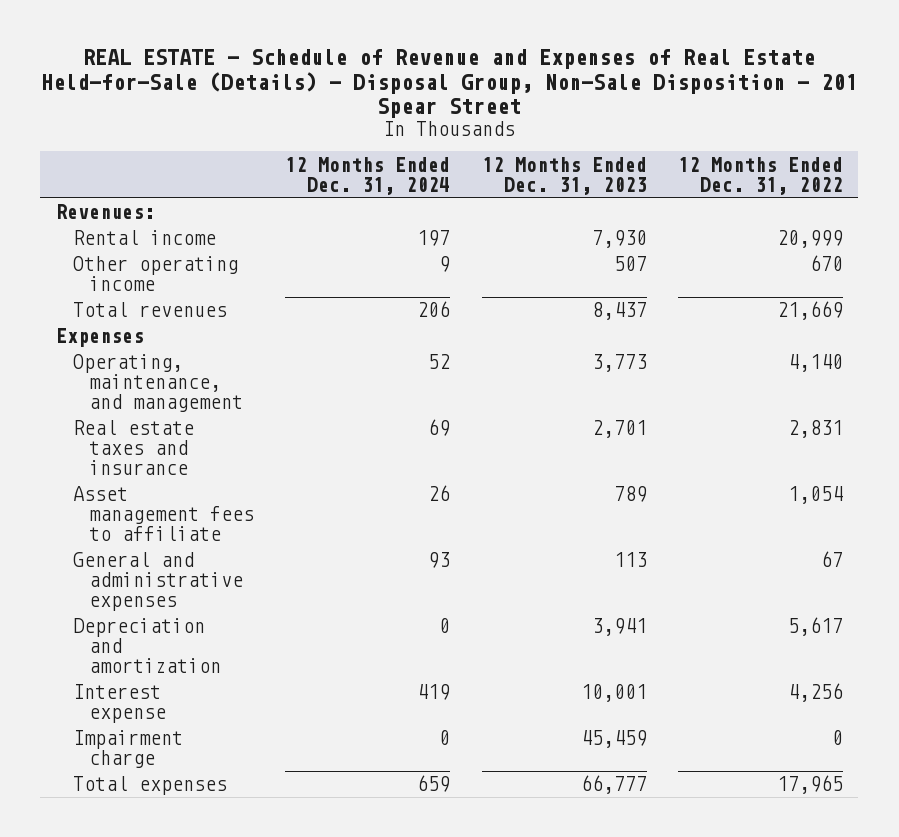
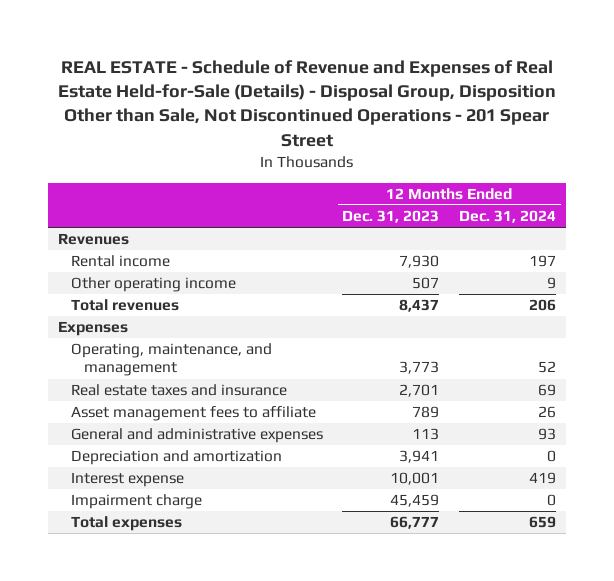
- REAL ESTATE - Schedule of Revenue and Expenses of Real Estate Held-for-Sale (Details) - Disposal Group, Non-Sale Disposition - 201 Spear Street
+ REAL ESTATE - Schedule of Revenue and Expenses of Real Estate Held-for-Sale (Details) - Disposal Group, Disposition Other than Sale, Not Discontinued Operations - 201 Spear Street
- | 12 Months Ended Dec. 31, 2024 | 12 Months Ended Dec. 31, 2023 | 12 Months Ended Dec. 31, 2022
+ | 12 Months Ended Dec. 31, 2023 | 12 Months Ended Dec. 31, 2024
- Revenues:
+ Revenues

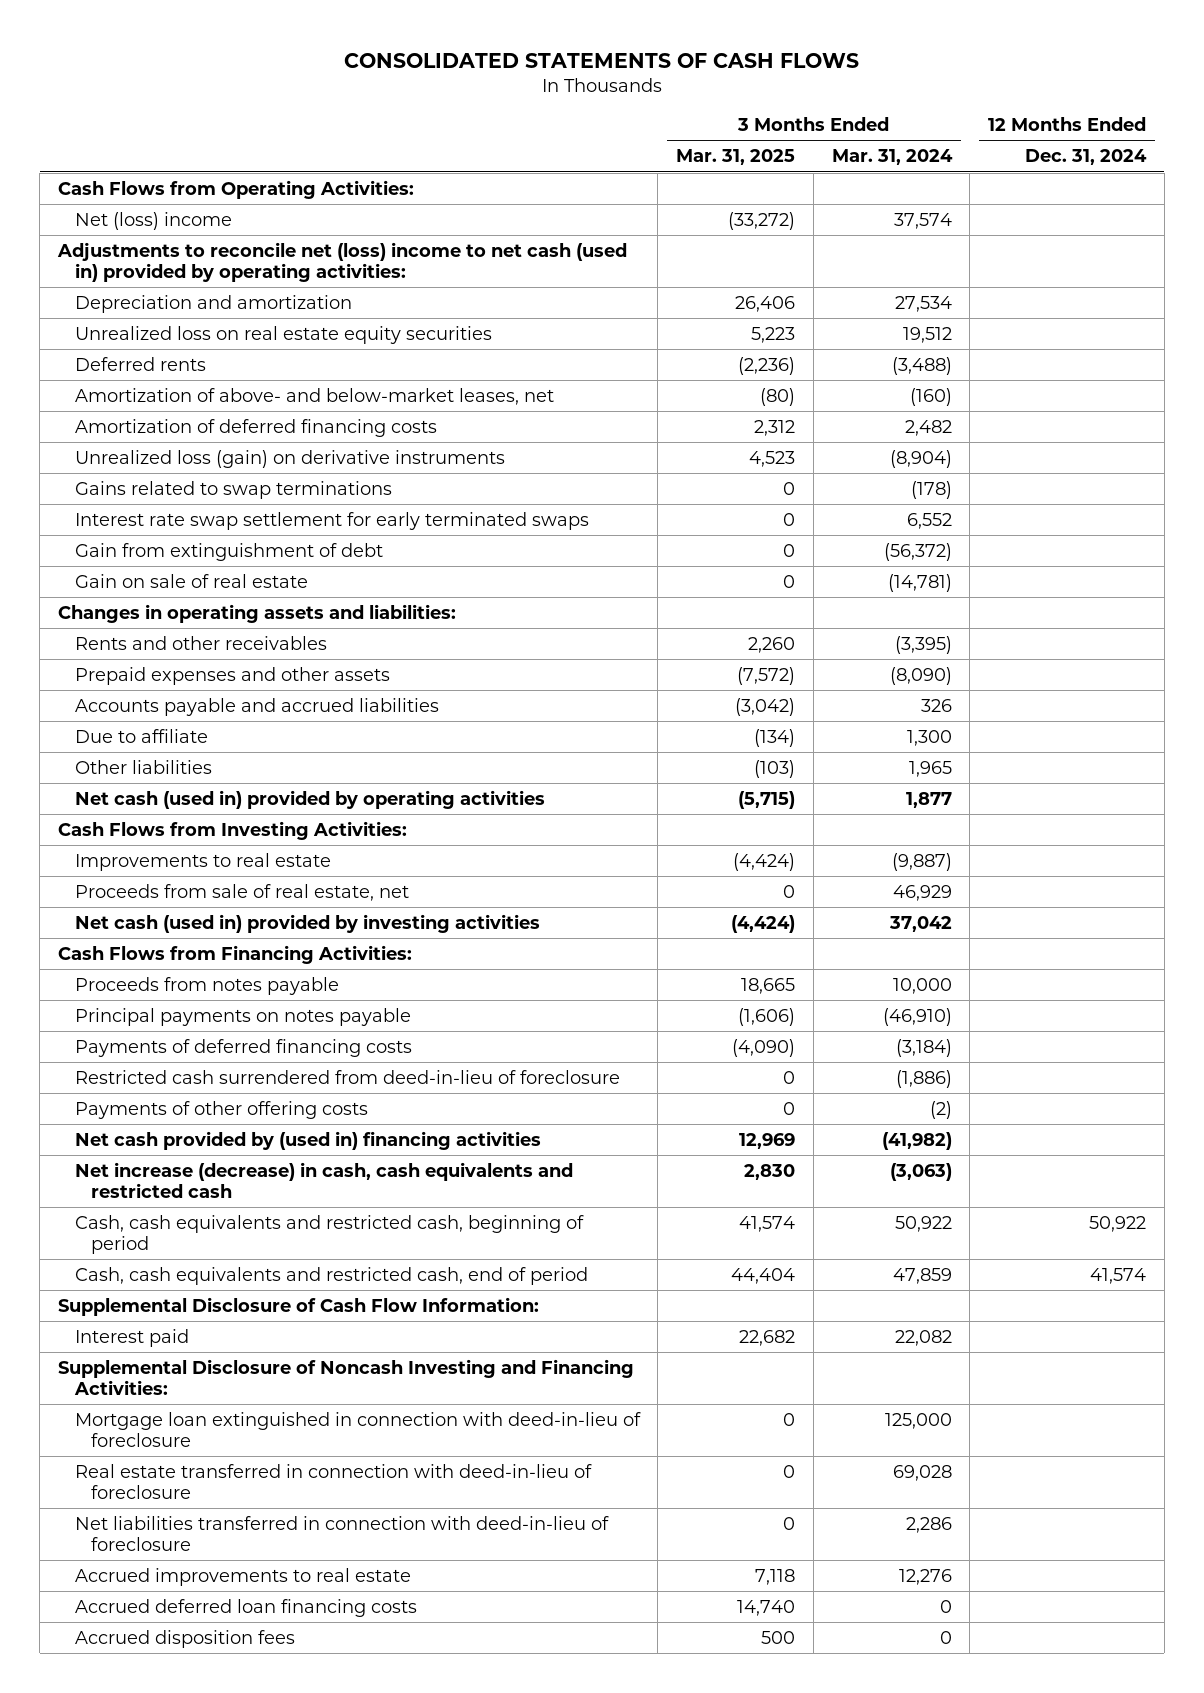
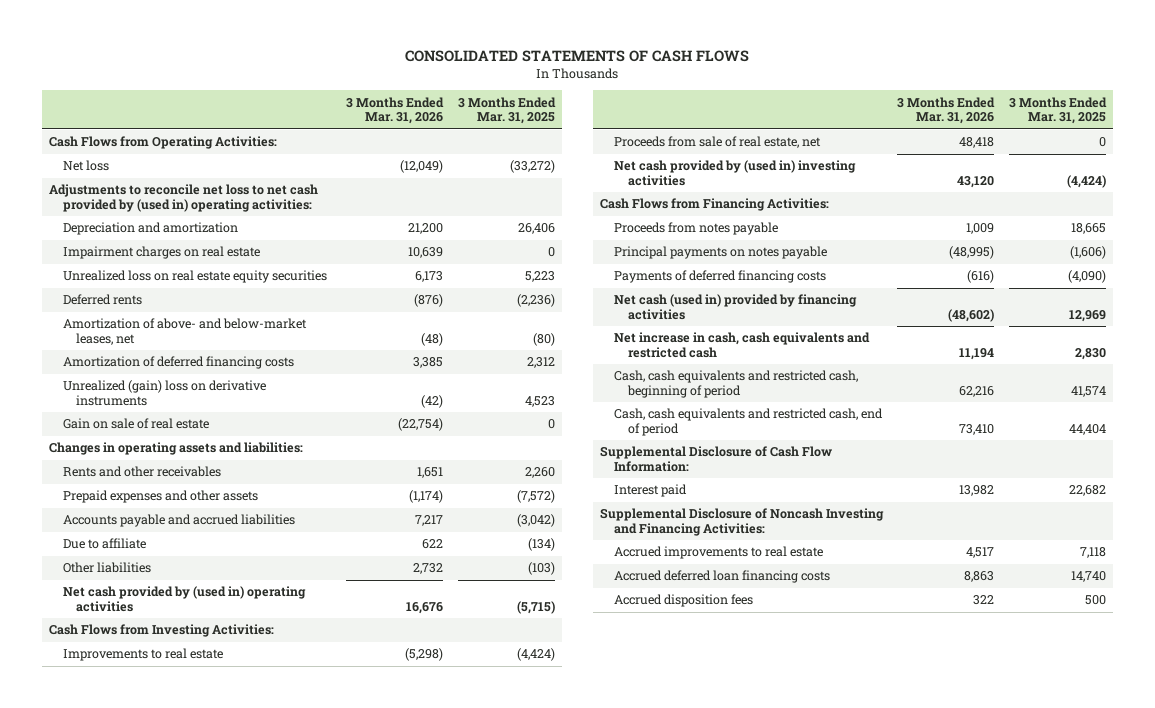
- | 3 Months Ended Mar. 31, 2025 | 3 Months Ended Mar. 31, 2024 | 12 Months Ended Dec. 31, 2024
+ | 3 Months Ended Mar. 31, 2026 | 3 Months Ended Mar. 31, 2025
- Net (loss) income | (33,272) | 37,574 |
- Adjustments to reconcile net (loss) income to net cash (used in) provided by operating activities:
+ Net loss | (12,049) | (33,272)
+ Adjustments to reconcile net loss to net cash provided by (used in) operating activities:
+ Impairment charges on real estate | 10,639 | 0
- Unrealized loss (gain) on derivative instruments | 4,523 | (8,904) |
- Gains related to swap terminations | 0 | (178) |
- Interest rate swap settlement for early terminated swaps | 0 | 6,552 |
- Gain from extinguishment of debt | 0 | (56,372) |
+ Unrealized (gain) loss on derivative instruments | (42) | 4,523
- Net cash (used in) provided by operating activities | (5,715) | 1,877 |
+ Net cash provided by (used in) operating activities | 16,676 | (5,715)
- Net cash (used in) provided by investing activities | (4,424) | 37,042 |
+ Net cash provided by (used in) investing activities | 43,120 | (4,424)
- Restricted cash surrendered from deed-in-lieu of foreclosure | 0 | (1,886) |
- Payments of other offering costs | 0 | (2) |
- Net cash provided by (used in) financing activities | 12,969 | (41,982) |
- Net increase (decrease) in cash, cash equivalents and restricted cash | 2,830 | (3,063) |
+ Net cash (used in) provided by financing activities | (48,602) | 12,969
+ Net increase in cash, cash equivalents and restricted cash | 11,194 | 2,830
- Mortgage loan extinguished in connection with deed-in-lieu of foreclosure | 0 | 125,000 |
- Real estate transferred in connection with deed-in-lieu of foreclosure | 0 | 69,028 |
- Net liabilities transferred in connection with deed-in-lieu of foreclosure | 0 | 2,286 |

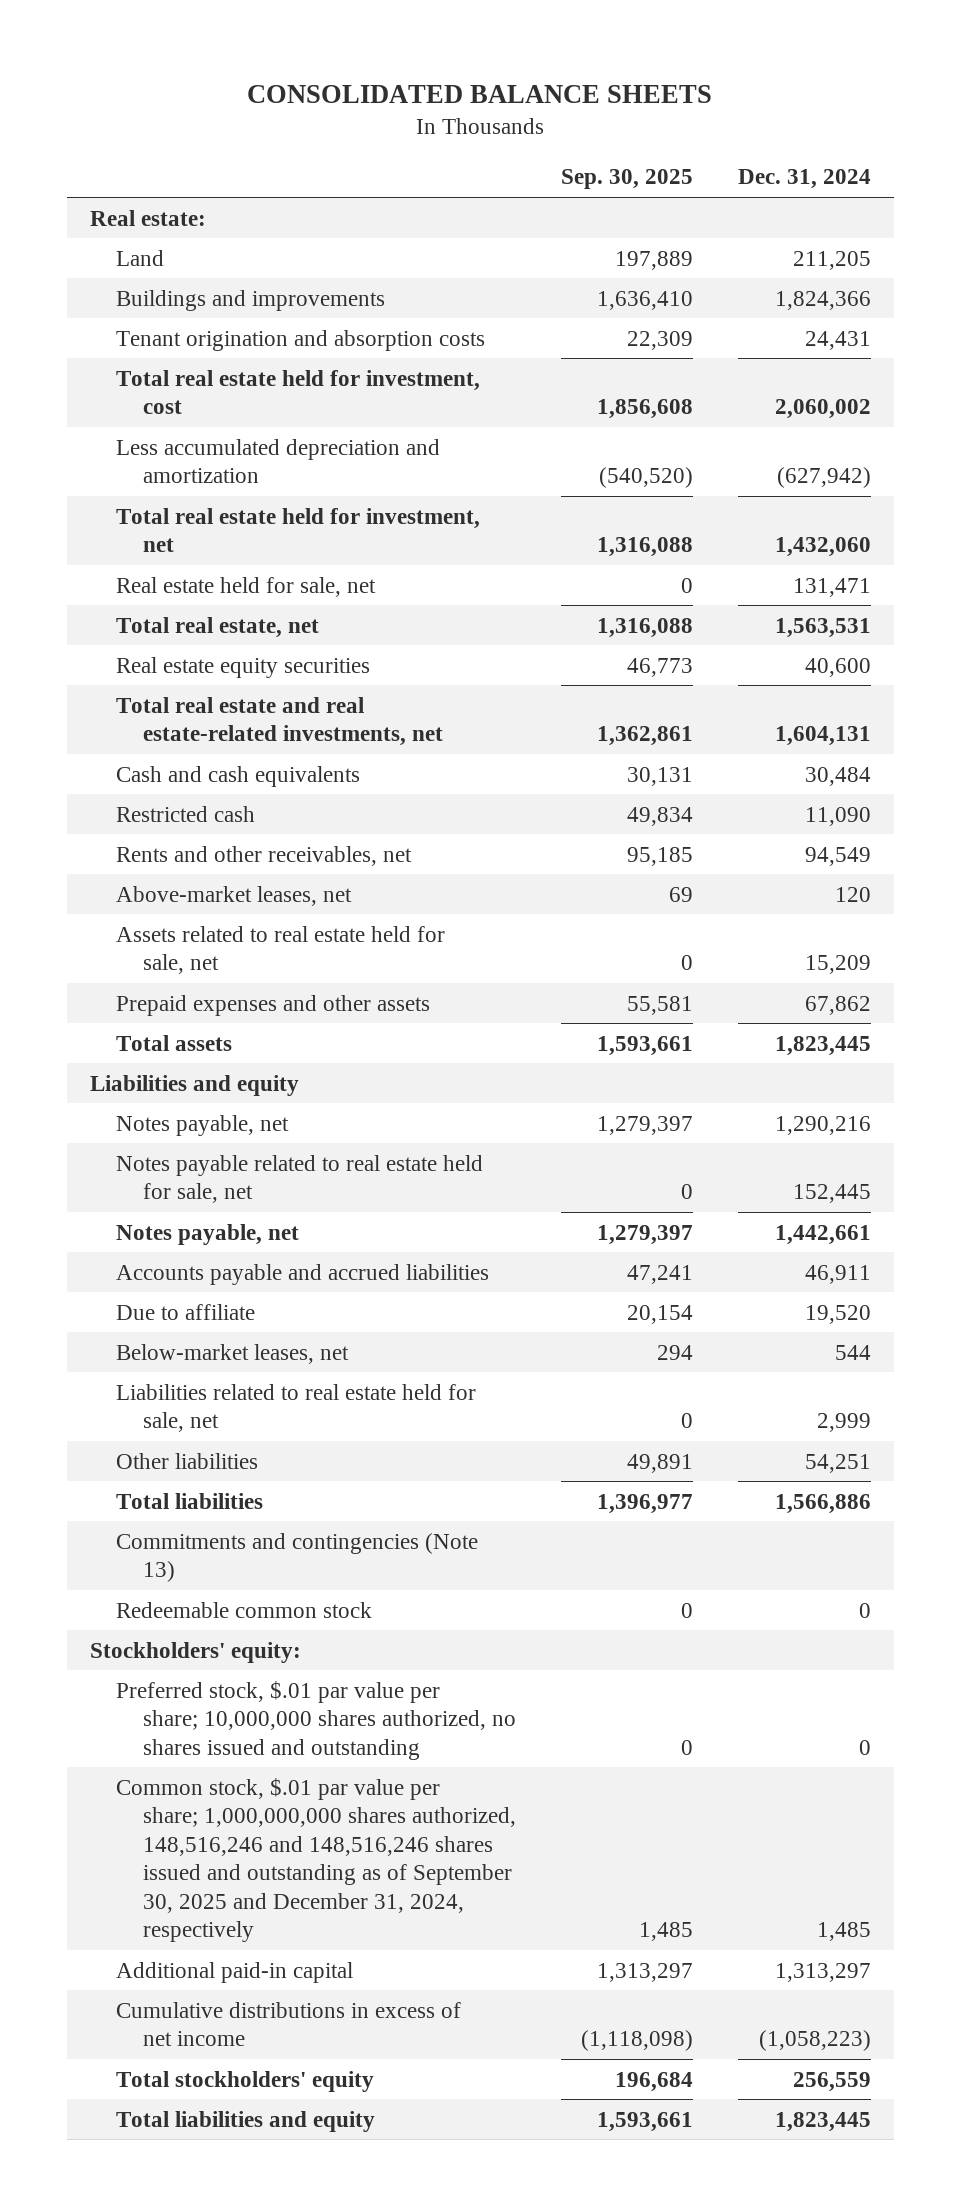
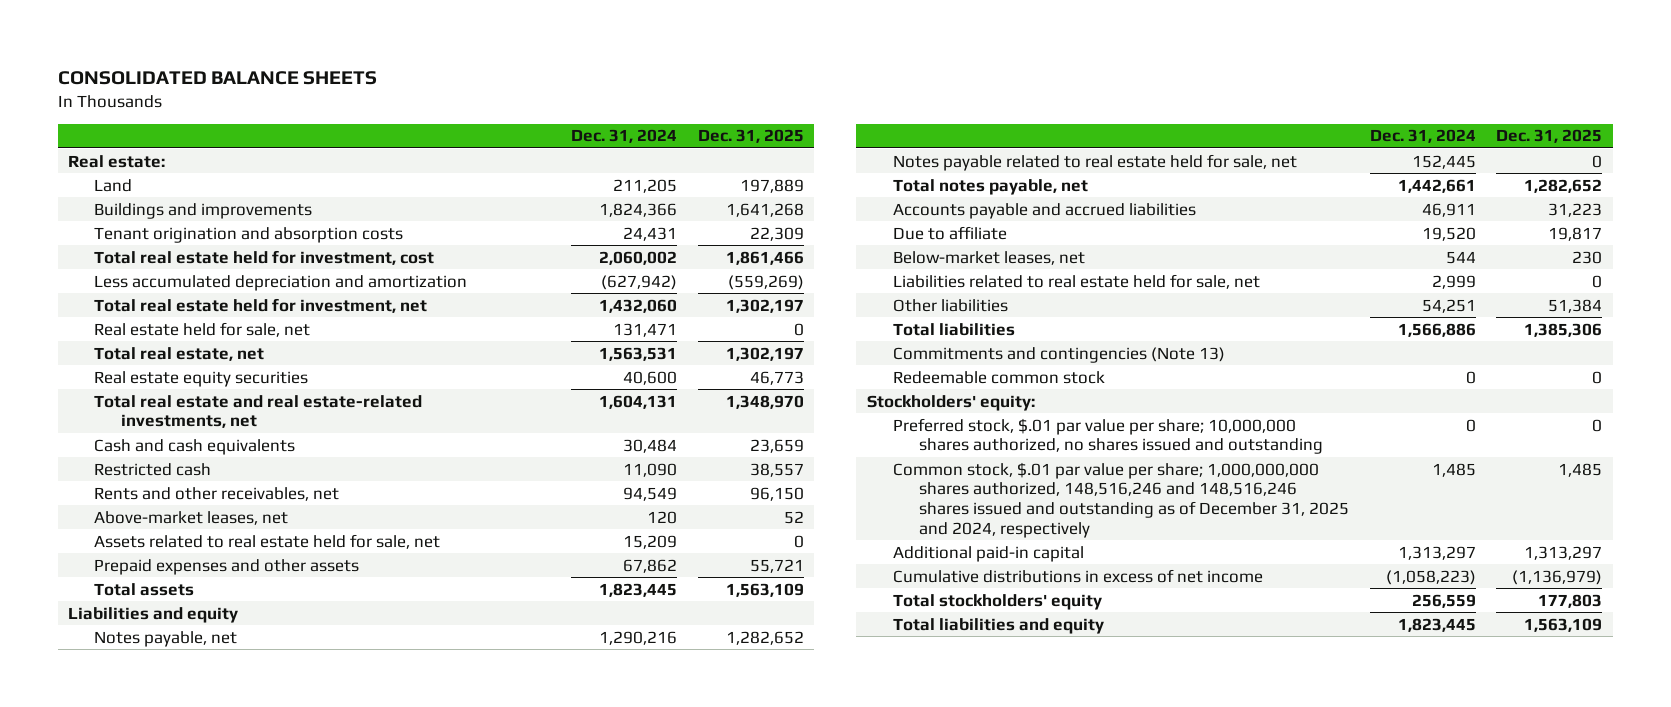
- | Sep. 30, 2025 | Dec. 31, 2024
+ | Dec. 31, 2024 | Dec. 31, 2025
- Notes payable, net | 1,279,397 | 1,442,661
+ Total notes payable, net | 1,442,661 | 1,282,652
- Common stock, $.01 par value per share; 1,000,000,000 shares authorized, 148,516,246 and 148,516,246 shares issued and outstanding as of September 30, 2025 and December 31, 2024, respectively | 1,485 | 1,485
+ Common stock, $.01 par value per share; 1,000,000,000 shares authorized, 148,516,246 and 148,516,246 shares issued and outstanding as of December 31, 2025 and 2024, respectively | 1,485 | 1,485

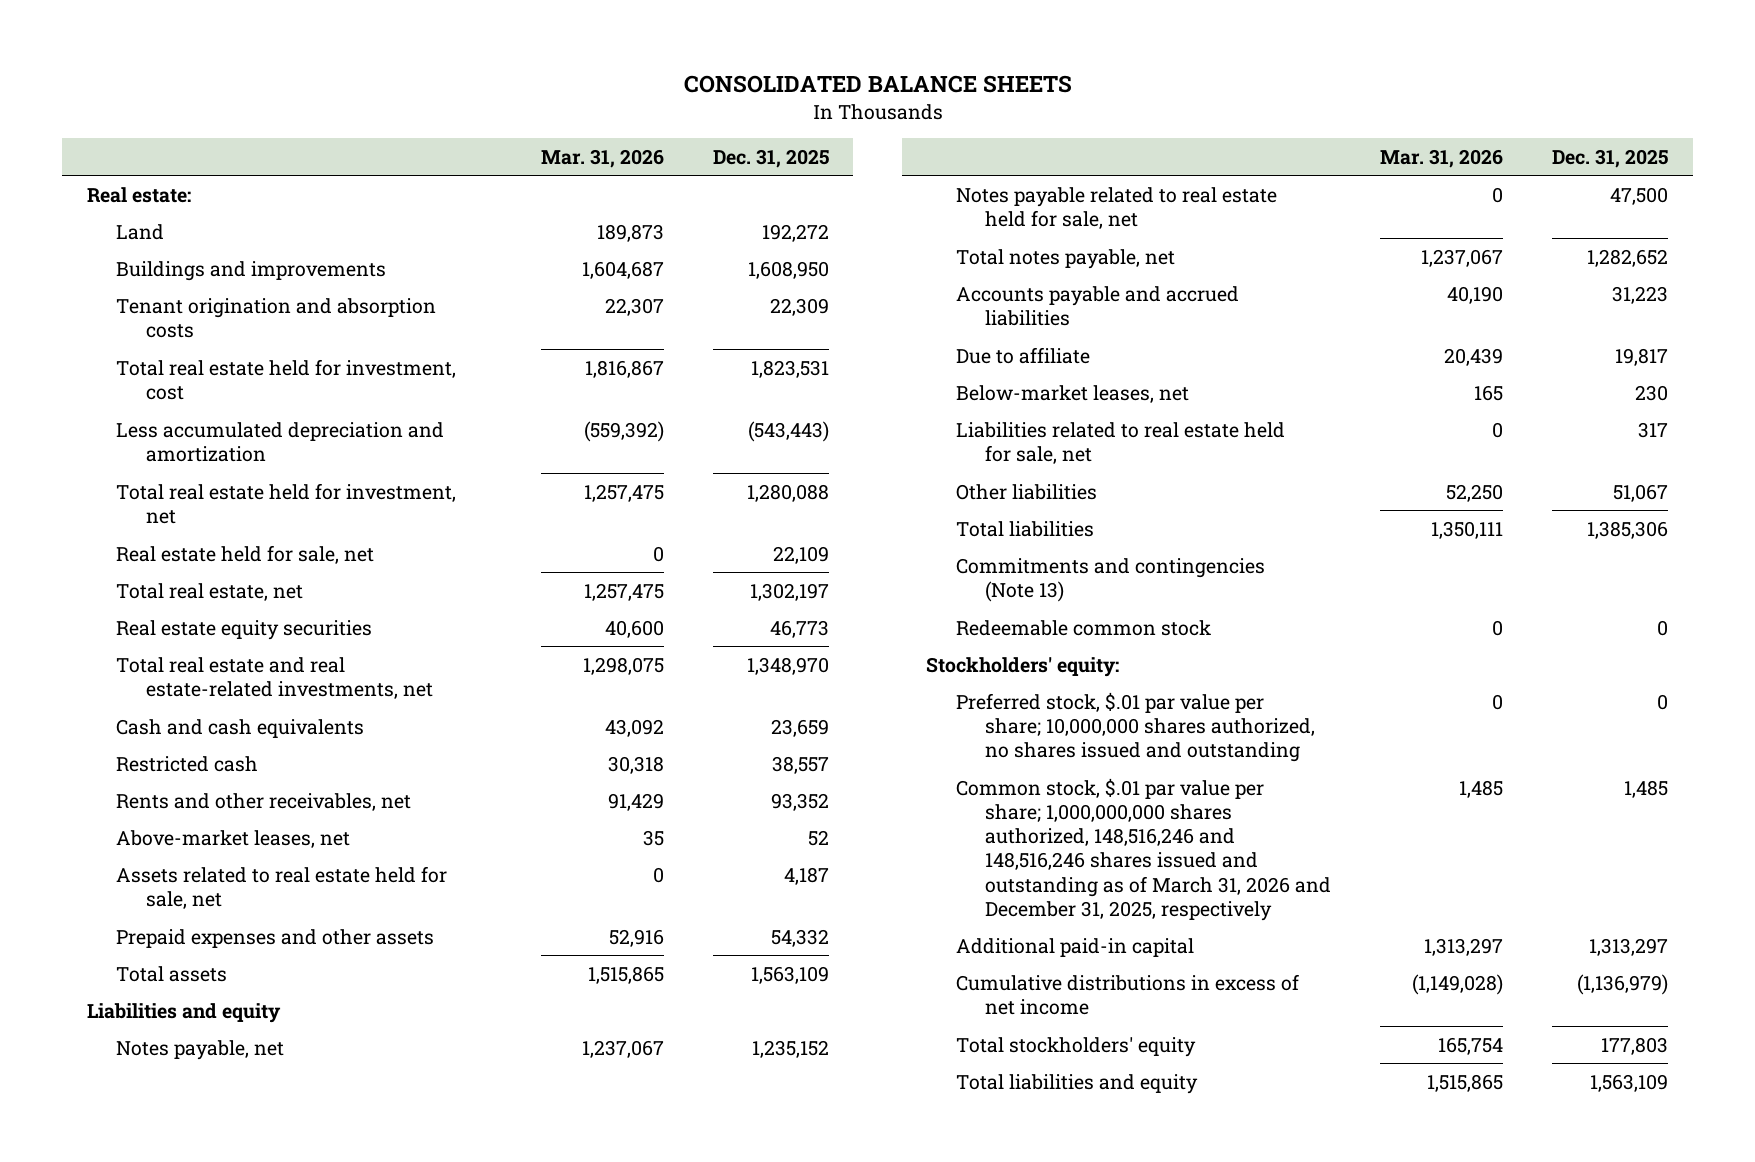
- | Dec. 31, 2024 | Dec. 31, 2025
+ | Mar. 31, 2026 | Dec. 31, 2025
- Land | 211,205 | 197,889
- Buildings and improvements | 1,824,366 | 1,641,268
+ Land | 189,873 | 192,272
+ Buildings and improvements | 1,604,687 | 1,608,950
- Total real estate held for investment, cost | 2,060,002 | 1,861,466
- Less accumulated depreciation and amortization | (627,942) | (559,269)
- Total real estate held for investment, net | 1,432,060 | 1,302,197
- Real estate held for sale, net | 131,471 | 0
+ Total real estate held for investment, cost | 1,816,867 | 1,823,531
+ Less accumulated depreciation and amortization | (559,392) | (543,443)
+ Total real estate held for investment, net | 1,257,475 | 1,280,088
+ Real estate held for sale, net | 0 | 22,109
- Rents and other receivables, net | 94,549 | 96,150
+ Rents and other receivables, net | 91,429 | 93,352
- Assets related to real estate held for sale, net | 15,209 | 0
- Prepaid expenses and other assets | 67,862 | 55,721
+ Assets related to real estate held for sale, net | 0 | 4,187
+ Prepaid expenses and other assets | 52,916 | 54,332
- Notes payable, net | 1,290,216 | 1,282,652
- Notes payable related to real estate held for sale, net | 152,445 | 0
+ Notes payable, net | 1,237,067 | 1,235,152
+ Notes payable related to real estate held for sale, net | 0 | 47,500
- Liabilities related to real estate held for sale, net | 2,999 | 0
- Other liabilities | 54,251 | 51,384
+ Liabilities related to real estate held for sale, net | 0 | 317
+ Other liabilities | 52,250 | 51,067
- Common stock, $.01 par value per share; 1,000,000,000 shares authorized, 148,516,246 and 148,516,246 shares issued and outstanding as of December 31, 2025 and 2024, respectively | 1,485 | 1,485
+ Common stock, $.01 par value per share; 1,000,000,000 shares authorized, 148,516,246 and 148,516,246 shares issued and outstanding as of March 31, 2026 and December 31, 2025, respectively | 1,485 | 1,485

